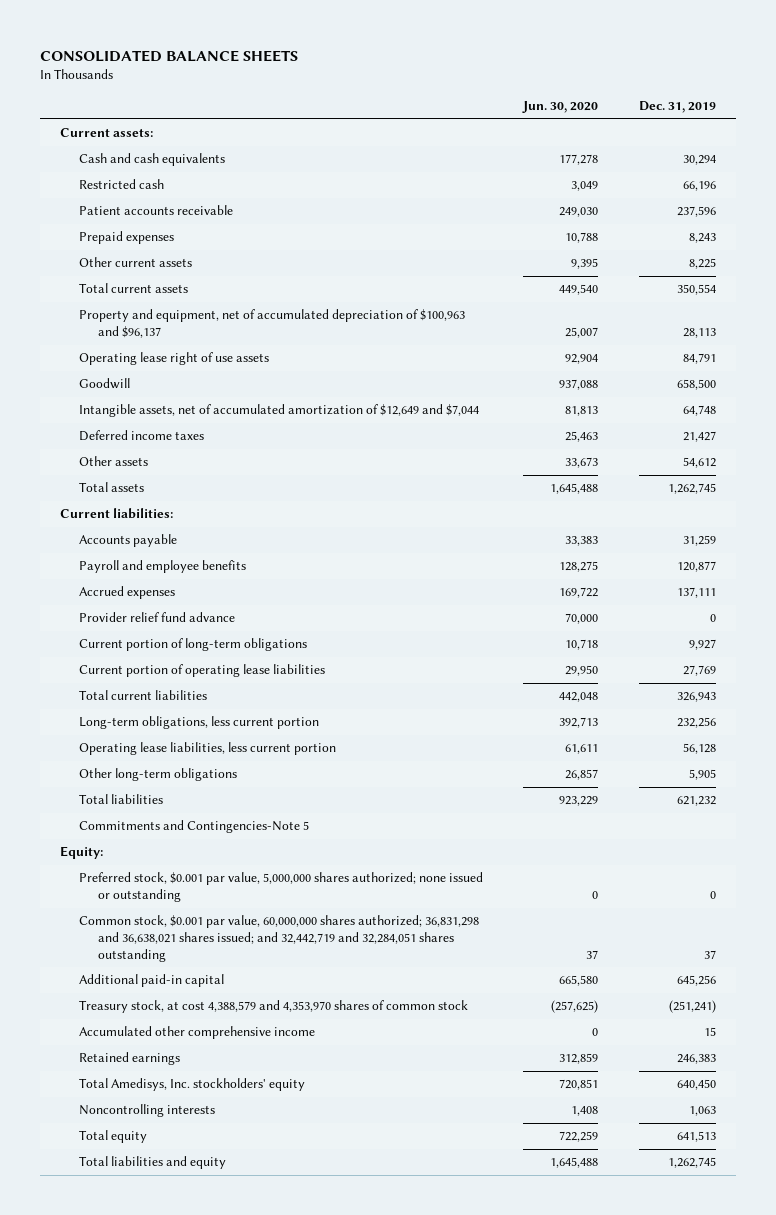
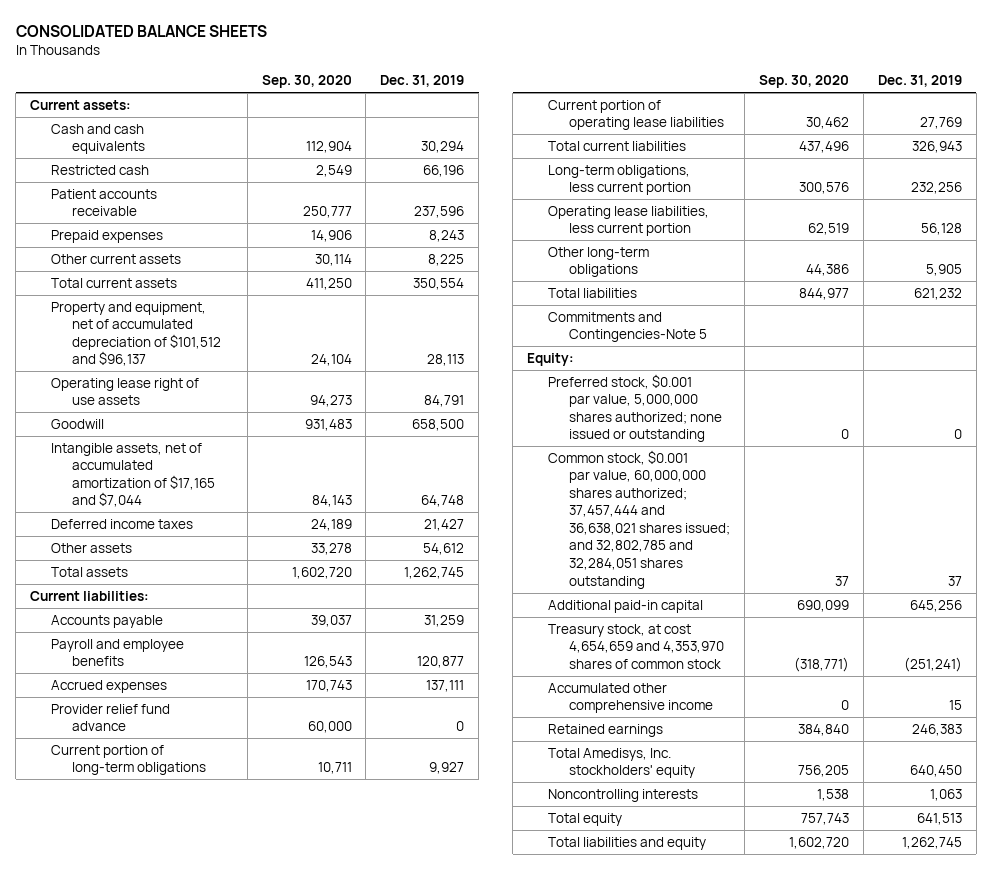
- | Jun. 30, 2020 | Dec. 31, 2019
+ | Sep. 30, 2020 | Dec. 31, 2019
- Property and equipment, net of accumulated depreciation of $100,963 and $96,137 | 25,007 | 28,113
+ Property and equipment, net of accumulated depreciation of $101,512 and $96,137 | 24,104 | 28,113
- Intangible assets, net of accumulated amortization of $12,649 and $7,044 | 81,813 | 64,748
+ Intangible assets, net of accumulated amortization of $17,165 and $7,044 | 84,143 | 64,748
- Common stock, $0.001 par value, 60,000,000 shares authorized; 36,831,298 and 36,638,021 shares issued; and 32,442,719 and 32,284,051 shares outstanding | 37 | 37
+ Common stock, $0.001 par value, 60,000,000 shares authorized; 37,457,444 and 36,638,021 shares issued; and 32,802,785 and 32,284,051 shares outstanding | 37 | 37
- Treasury stock, at cost 4,388,579 and 4,353,970 shares of common stock | (257,625) | (251,241)
+ Treasury stock, at cost 4,654,659 and 4,353,970 shares of common stock | (318,771) | (251,241)

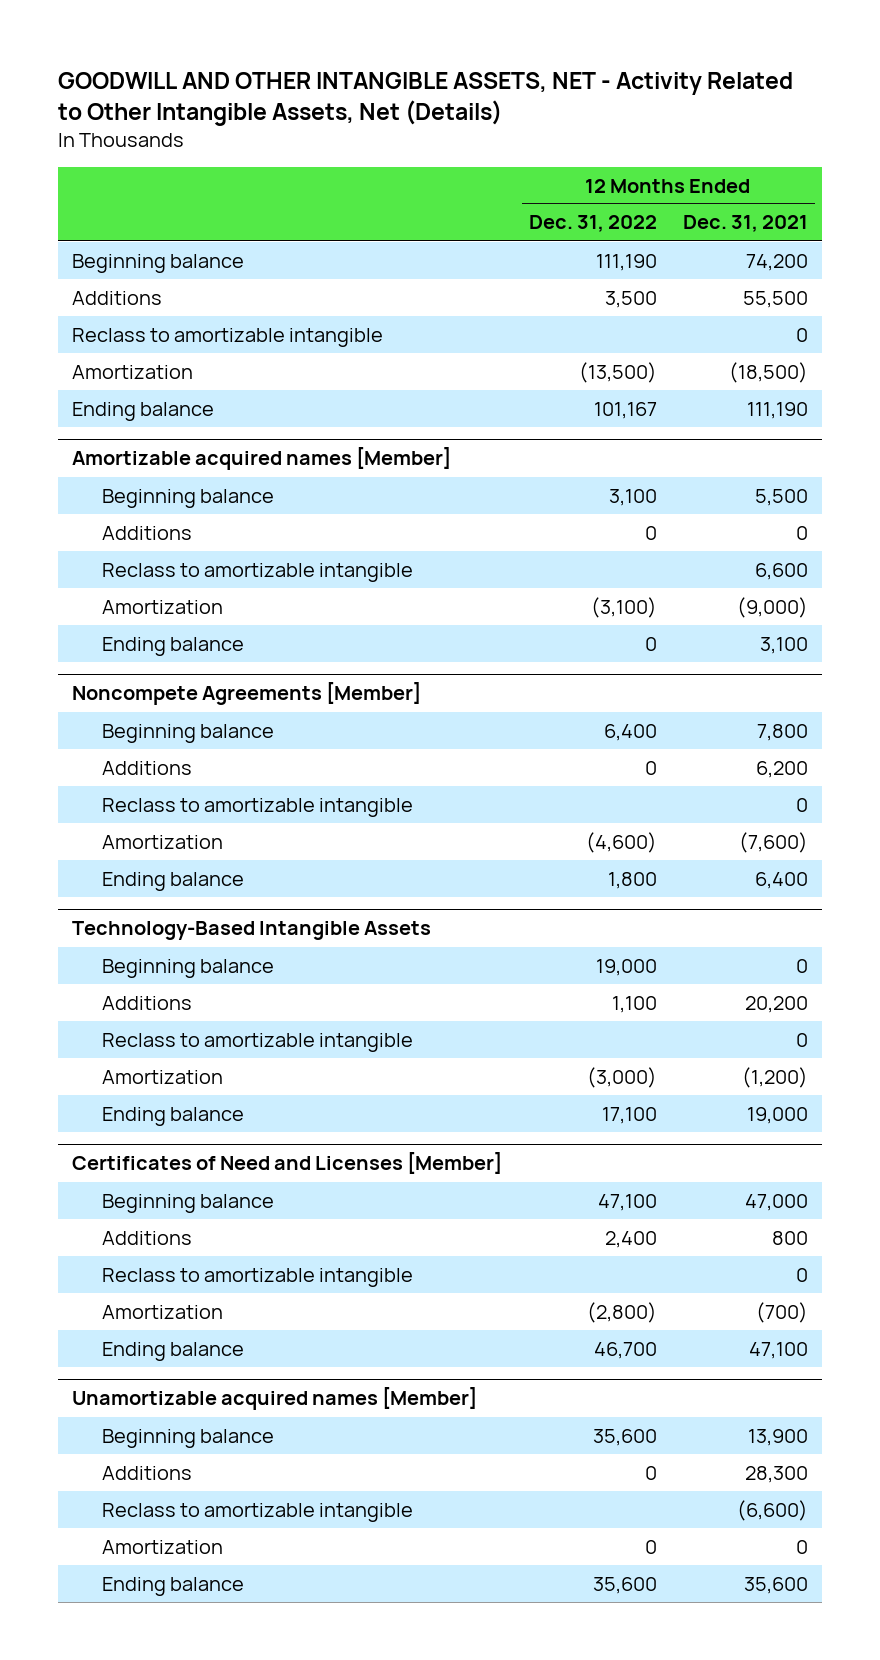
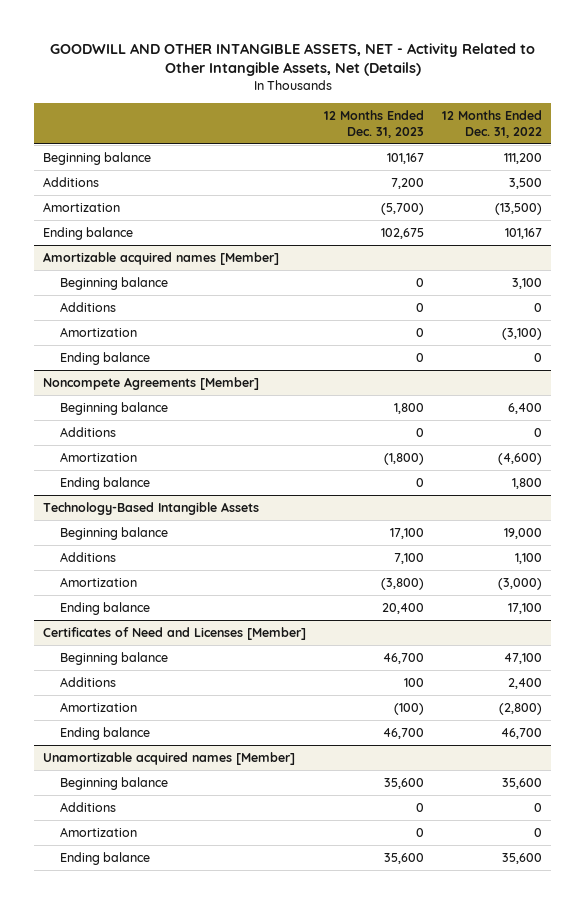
- | 12 Months Ended Dec. 31, 2022 | 12 Months Ended Dec. 31, 2021
+ | 12 Months Ended Dec. 31, 2023 | 12 Months Ended Dec. 31, 2022
- Beginning balance | 111,190 | 74,200
+ Beginning balance | 101,167 | 111,200
- Reclass to amortizable intangible | | 0
@ Amortizable acquired names [Member]
- Reclass to amortizable intangible | | 6,600
@ Noncompete Agreements [Member]
- Reclass to amortizable intangible | | 0
@ Technology-Based Intangible Assets
- Reclass to amortizable intangible | | 0
@ Certificates of Need and Licenses [Member]
- Reclass to amortizable intangible | | 0
@ Unamortizable acquired names [Member]
- Reclass to amortizable intangible | | (6,600)

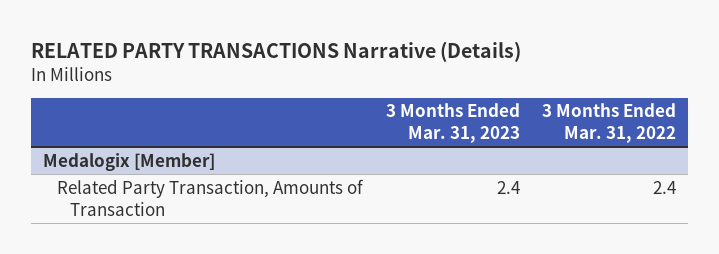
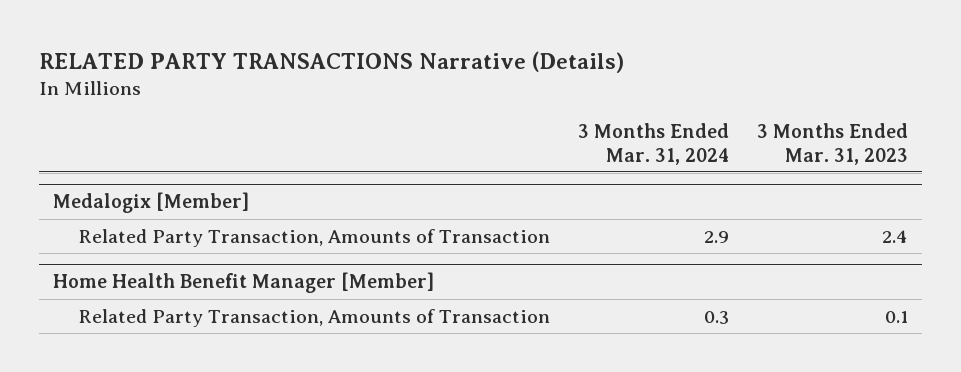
- | 3 Months Ended Mar. 31, 2023 | 3 Months Ended Mar. 31, 2022
+ | 3 Months Ended Mar. 31, 2024 | 3 Months Ended Mar. 31, 2023
+ Home Health Benefit Manager [Member]
+ Related Party Transaction, Amounts of Transaction | 0.3 | 0.1

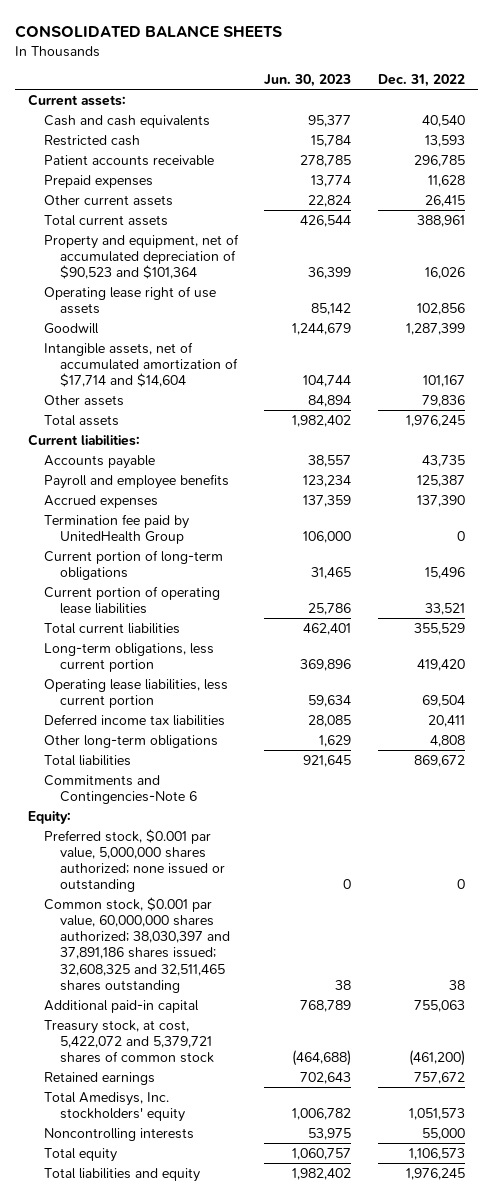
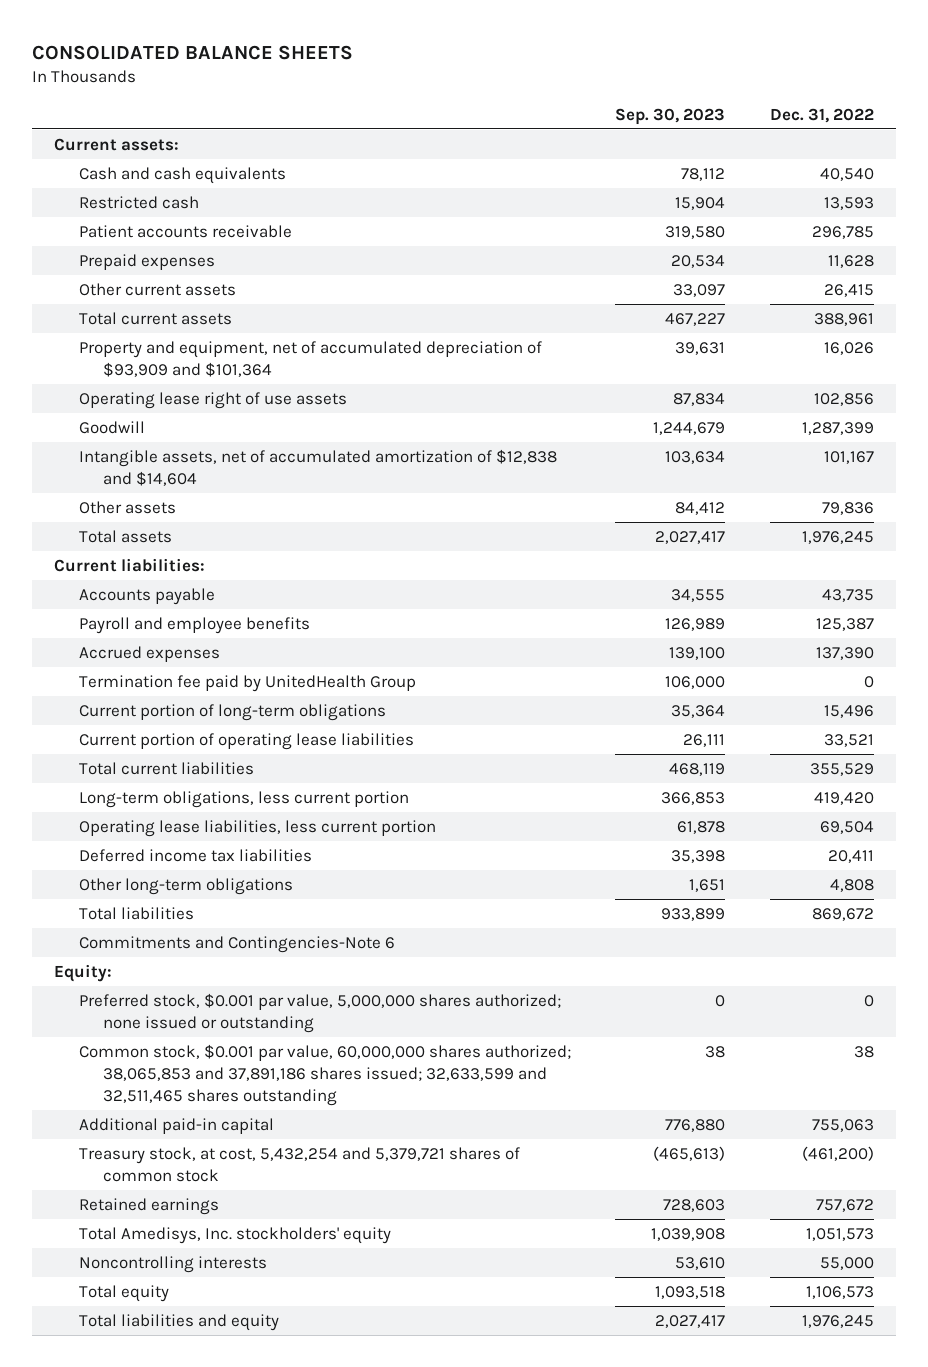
- | Jun. 30, 2023 | Dec. 31, 2022
+ | Sep. 30, 2023 | Dec. 31, 2022
- Property and equipment, net of accumulated depreciation of $90,523 and $101,364 | 36,399 | 16,026
+ Property and equipment, net of accumulated depreciation of $93,909 and $101,364 | 39,631 | 16,026
- Intangible assets, net of accumulated amortization of $17,714 and $14,604 | 104,744 | 101,167
+ Intangible assets, net of accumulated amortization of $12,838 and $14,604 | 103,634 | 101,167
- Common stock, $0.001 par value, 60,000,000 shares authorized; 38,030,397 and 37,891,186 shares issued; 32,608,325 and 32,511,465 shares outstanding | 38 | 38
+ Common stock, $0.001 par value, 60,000,000 shares authorized; 38,065,853 and 37,891,186 shares issued; 32,633,599 and 32,511,465 shares outstanding | 38 | 38
- Treasury stock, at cost, 5,422,072 and 5,379,721 shares of common stock | (464,688) | (461,200)
+ Treasury stock, at cost, 5,432,254 and 5,379,721 shares of common stock | (465,613) | (461,200)

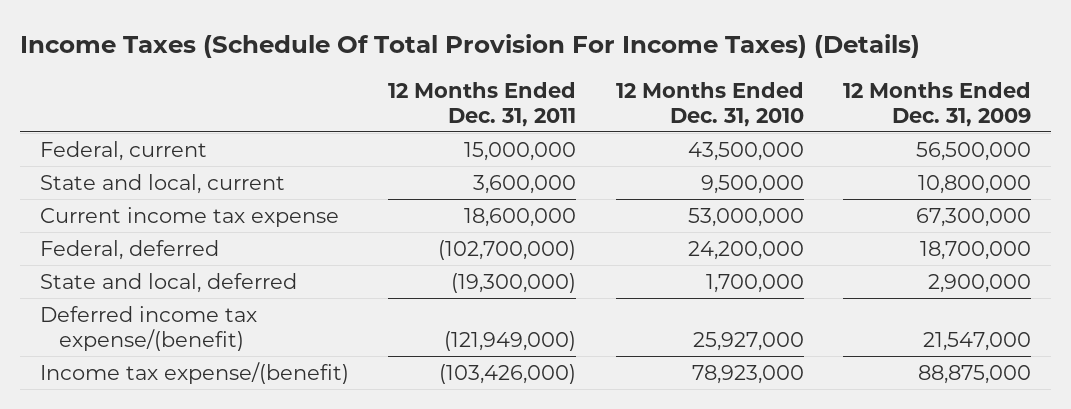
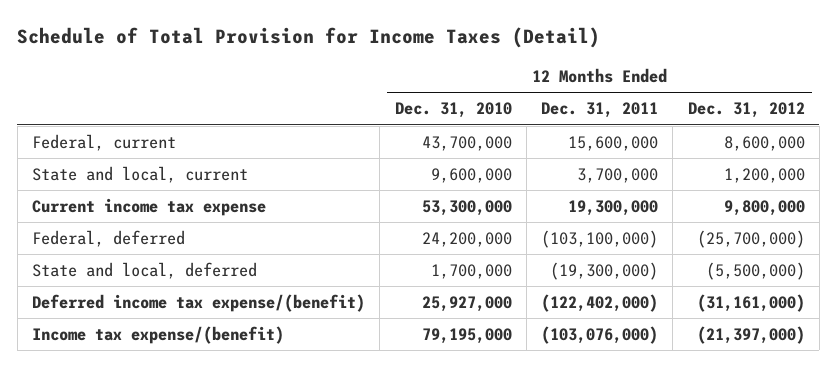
- Income Taxes (Schedule Of Total Provision For Income Taxes) (Details)
+ Schedule of Total Provision for Income Taxes (Detail)
- | 12 Months Ended Dec. 31, 2011 | 12 Months Ended Dec. 31, 2010 | 12 Months Ended Dec. 31, 2009
+ | 12 Months Ended Dec. 31, 2010 | 12 Months Ended Dec. 31, 2011 | 12 Months Ended Dec. 31, 2012
- Federal, current | 15,000,000 | 43,500,000 | 56,500,000
- State and local, current | 3,600,000 | 9,500,000 | 10,800,000
- Current income tax expense | 18,600,000 | 53,000,000 | 67,300,000
- Federal, deferred | (102,700,000) | 24,200,000 | 18,700,000
+ Federal, current | 43,700,000 | 15,600,000 | 8,600,000
+ State and local, current | 9,600,000 | 3,700,000 | 1,200,000
+ Current income tax expense | 53,300,000 | 19,300,000 | 9,800,000
+ Federal, deferred | 24,200,000 | (103,100,000) | (25,700,000)
- Deferred income tax expense/(benefit) | (121,949,000) | 25,927,000 | 21,547,000
- Income tax expense/(benefit) | (103,426,000) | 78,923,000 | 88,875,000
+ Deferred income tax expense/(benefit) | 25,927,000 | (122,402,000) | (31,161,000)
+ Income tax expense/(benefit) | 79,195,000 | (103,076,000) | (21,397,000)

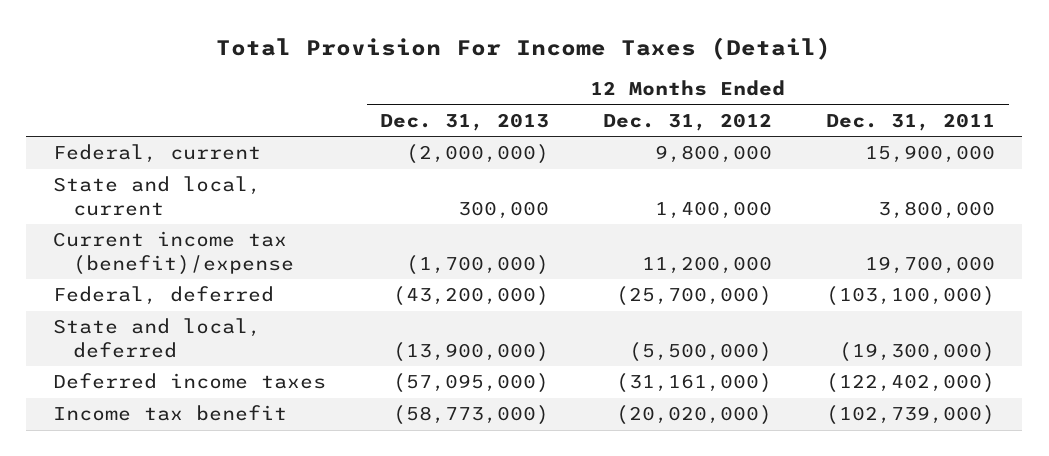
- Schedule of Total Provision for Income Taxes (Detail)
+ Total Provision For Income Taxes (Detail)
- | 12 Months Ended Dec. 31, 2010 | 12 Months Ended Dec. 31, 2011 | 12 Months Ended Dec. 31, 2012
+ | 12 Months Ended Dec. 31, 2013 | 12 Months Ended Dec. 31, 2012 | 12 Months Ended Dec. 31, 2011
- Federal, current | 43,700,000 | 15,600,000 | 8,600,000
- State and local, current | 9,600,000 | 3,700,000 | 1,200,000
- Current income tax expense | 53,300,000 | 19,300,000 | 9,800,000
+ Federal, current | (2,000,000) | 9,800,000 | 15,900,000
+ State and local, current | 300,000 | 1,400,000 | 3,800,000
+ Current income tax (benefit)/expense | (1,700,000) | 11,200,000 | 19,700,000
- Deferred income tax expense/(benefit) | 25,927,000 | (122,402,000) | (31,161,000)
- Income tax expense/(benefit) | 79,195,000 | (103,076,000) | (21,397,000)
+ Deferred income taxes | (57,095,000) | (31,161,000) | (122,402,000)
+ Income tax benefit | (58,773,000) | (20,020,000) | (102,739,000)

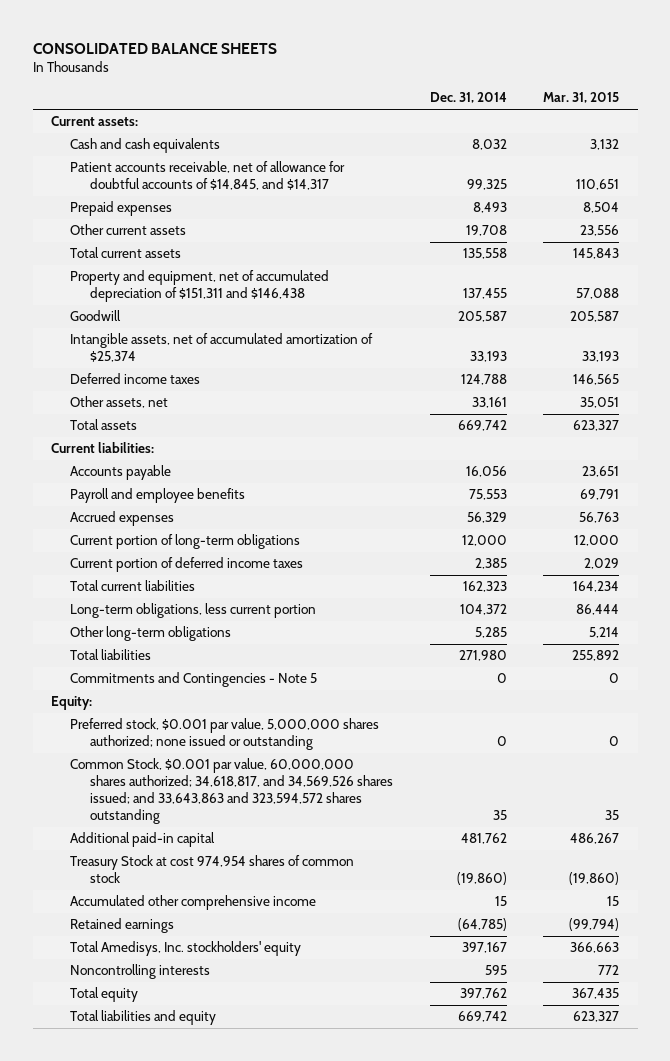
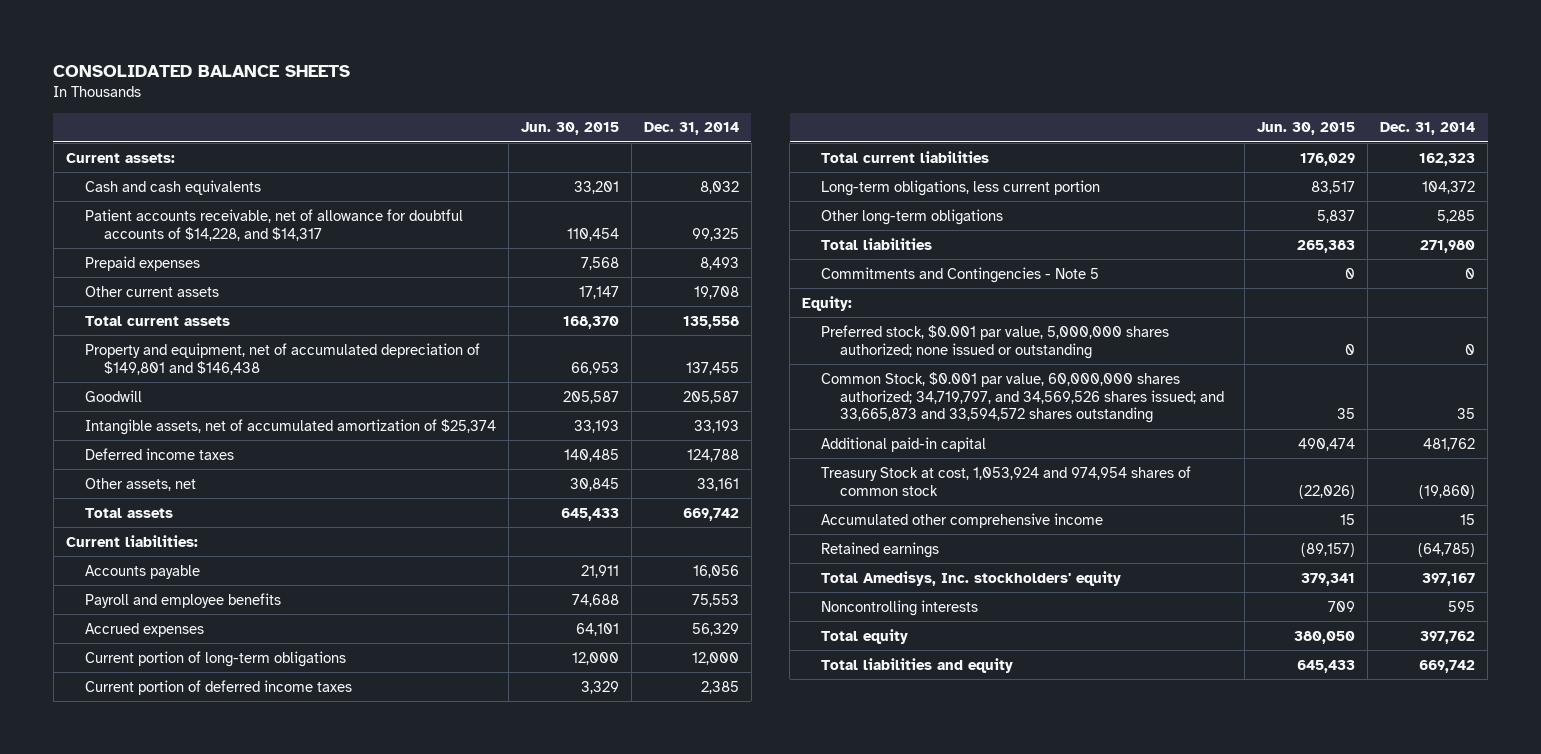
- | Dec. 31, 2014 | Mar. 31, 2015
+ | Jun. 30, 2015 | Dec. 31, 2014
- Patient accounts receivable, net of allowance for doubtful accounts of $14,845, and $14,317 | 99,325 | 110,651
+ Patient accounts receivable, net of allowance for doubtful accounts of $14,228, and $14,317 | 110,454 | 99,325
- Property and equipment, net of accumulated depreciation of $151,311 and $146,438 | 137,455 | 57,088
+ Property and equipment, net of accumulated depreciation of $149,801 and $146,438 | 66,953 | 137,455
- Common Stock, $0.001 par value, 60,000,000 shares authorized; 34,618,817, and 34,569,526 shares issued; and 33,643,863 and 323,594,572 shares outstanding | 35 | 35
+ Common Stock, $0.001 par value, 60,000,000 shares authorized; 34,719,797, and 34,569,526 shares issued; and 33,665,873 and 33,594,572 shares outstanding | 35 | 35
- Treasury Stock at cost 974,954 shares of common stock | (19,860) | (19,860)
+ Treasury Stock at cost, 1,053,924 and 974,954 shares of common stock | (22,026) | (19,860)

